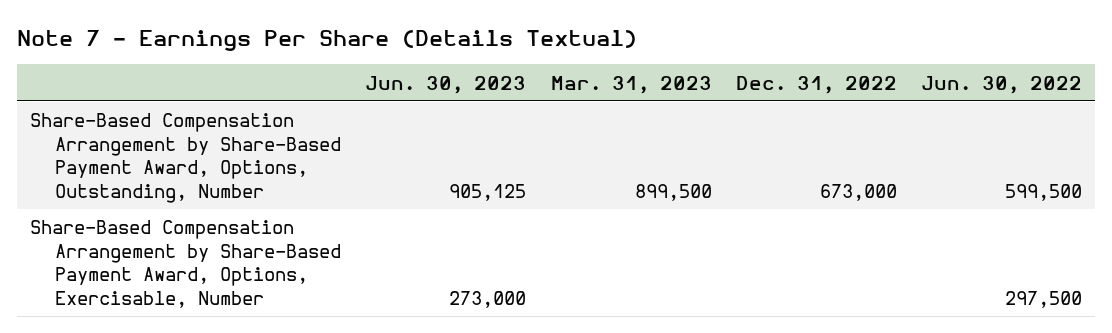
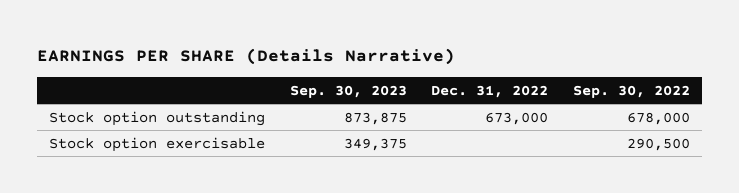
- Note 7 - Earnings Per Share (Details Textual)
+ EARNINGS PER SHARE (Details Narrative)
- | Jun. 30, 2023 | Mar. 31, 2023 | Dec. 31, 2022 | Jun. 30, 2022
+ | Sep. 30, 2023 | Dec. 31, 2022 | Sep. 30, 2022
- Share-Based Compensation Arrangement by Share-Based Payment Award, Options, Outstanding, Number | 905,125 | 899,500 | 673,000 | 599,500
- Share-Based Compensation Arrangement by Share-Based Payment Award, Options, Exercisable, Number | 273,000 | | | 297,500
+ Stock option outstanding | 873,875 | 673,000 | 678,000
+ Stock option exercisable | 349,375 | | 290,500

